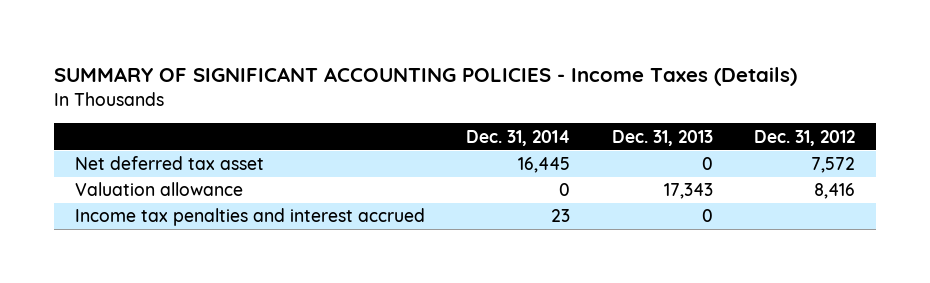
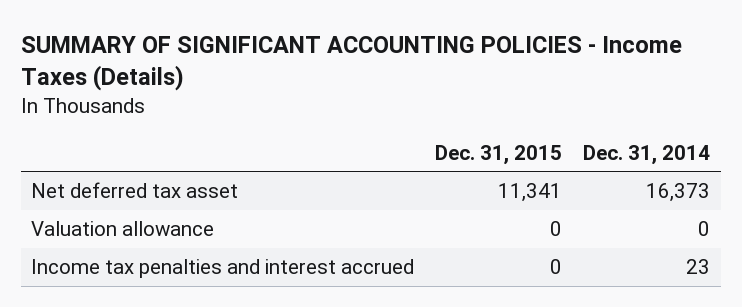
- | Dec. 31, 2014 | Dec. 31, 2013 | Dec. 31, 2012
+ | Dec. 31, 2015 | Dec. 31, 2014
- Net deferred tax asset | 16,445 | 0 | 7,572
+ Net deferred tax asset | 11,341 | 16,373

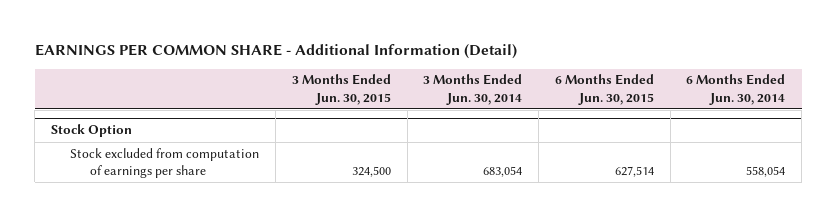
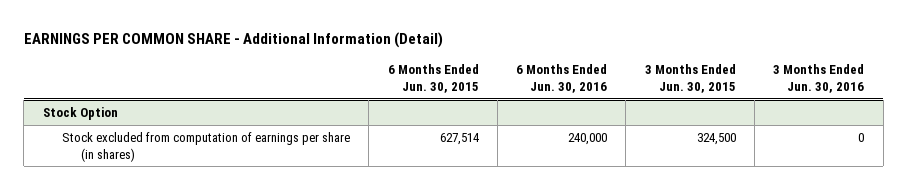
- | 3 Months Ended Jun. 30, 2015 | 3 Months Ended Jun. 30, 2014 | 6 Months Ended Jun. 30, 2015 | 6 Months Ended Jun. 30, 2014
+ | 6 Months Ended Jun. 30, 2015 | 6 Months Ended Jun. 30, 2016 | 3 Months Ended Jun. 30, 2015 | 3 Months Ended Jun. 30, 2016
@ Stock Option
- Stock excluded from computation of earnings per share | 324,500 | 683,054 | 627,514 | 558,054
+ Stock excluded from computation of earnings per share (in shares) | 627,514 | 240,000 | 324,500 | 0

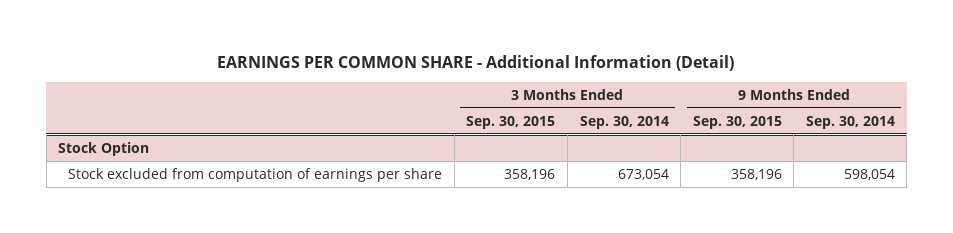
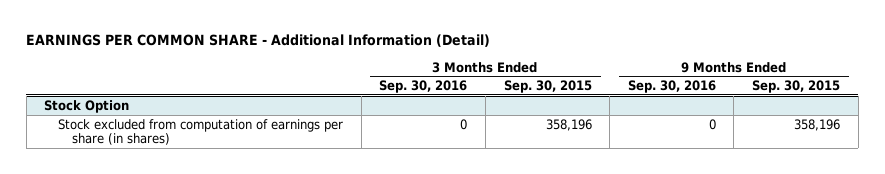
- | 3 Months Ended Sep. 30, 2015 | 3 Months Ended Sep. 30, 2014 | 9 Months Ended Sep. 30, 2015 | 9 Months Ended Sep. 30, 2014
+ | 3 Months Ended Sep. 30, 2016 | 3 Months Ended Sep. 30, 2015 | 9 Months Ended Sep. 30, 2016 | 9 Months Ended Sep. 30, 2015
@ Stock Option
- Stock excluded from computation of earnings per share | 358,196 | 673,054 | 358,196 | 598,054
+ Stock excluded from computation of earnings per share (in shares) | 0 | 358,196 | 0 | 358,196

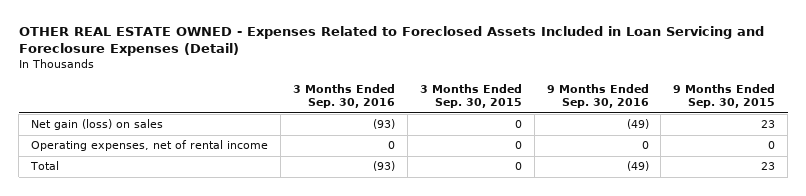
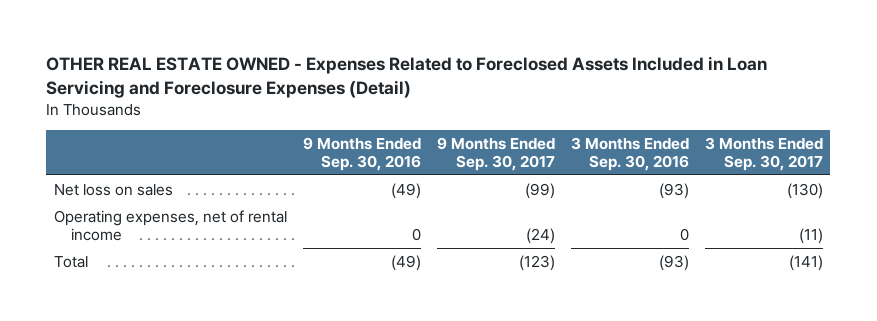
- | 3 Months Ended Sep. 30, 2016 | 3 Months Ended Sep. 30, 2015 | 9 Months Ended Sep. 30, 2016 | 9 Months Ended Sep. 30, 2015
+ | 9 Months Ended Sep. 30, 2016 | 9 Months Ended Sep. 30, 2017 | 3 Months Ended Sep. 30, 2016 | 3 Months Ended Sep. 30, 2017
- Net gain (loss) on sales | (93) | 0 | (49) | 23
+ Net loss on sales | (49) | (99) | (93) | (130)

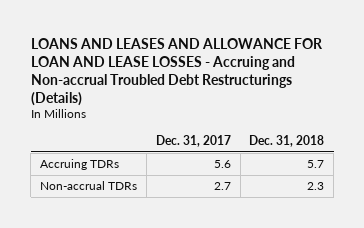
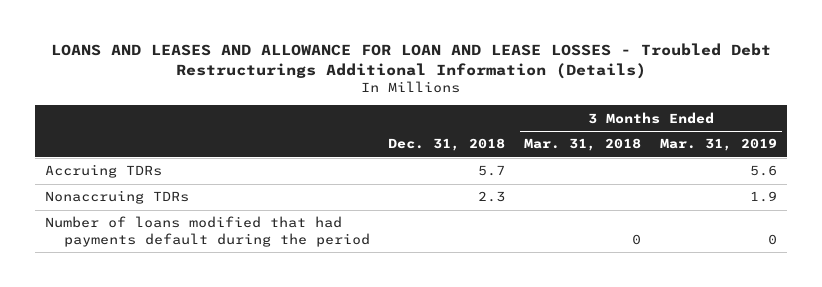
- LOANS AND LEASES AND ALLOWANCE FOR LOAN AND LEASE LOSSES - Accruing and Non-accrual Troubled Debt Restructurings (Details)
+ LOANS AND LEASES AND ALLOWANCE FOR LOAN AND LEASE LOSSES - Troubled Debt Restructurings Additional Information (Details)
- | Dec. 31, 2017 | Dec. 31, 2018
+ | Dec. 31, 2018 | 3 Months Ended Mar. 31, 2018 | 3 Months Ended Mar. 31, 2019
- Non-accrual TDRs | 2.7 | 2.3
+ Nonaccruing TDRs | 2.3 | | 1.9
+ Number of loans modified that had payments default during the period | | 0 | 0

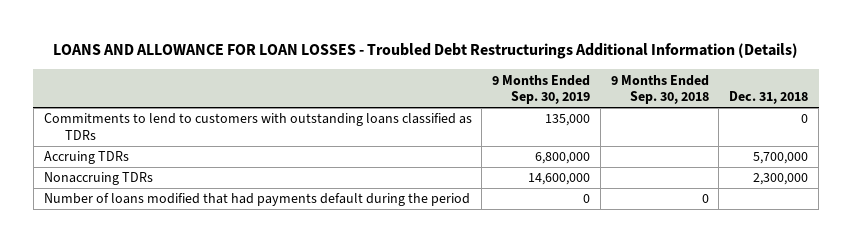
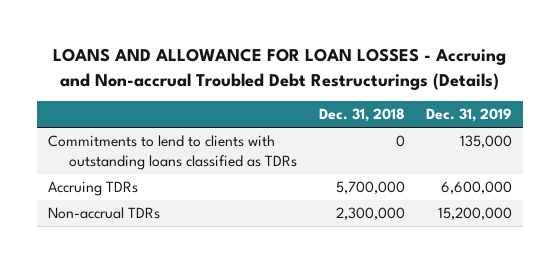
- LOANS AND ALLOWANCE FOR LOAN LOSSES - Troubled Debt Restructurings Additional Information (Details)
+ LOANS AND ALLOWANCE FOR LOAN LOSSES - Accruing and Non-accrual Troubled Debt Restructurings (Details)
- | 9 Months Ended Sep. 30, 2019 | 9 Months Ended Sep. 30, 2018 | Dec. 31, 2018
+ | Dec. 31, 2018 | Dec. 31, 2019
- Commitments to lend to customers with outstanding loans classified as TDRs | 135,000 | | 0
+ Commitments to lend to clients with outstanding loans classified as TDRs | 0 | 135,000
- Nonaccruing TDRs | 14,600,000 | | 2,300,000
- Number of loans modified that had payments default during the period | 0 | 0 |
+ Non-accrual TDRs | 2,300,000 | 15,200,000

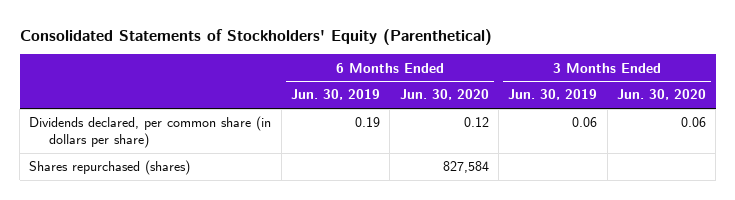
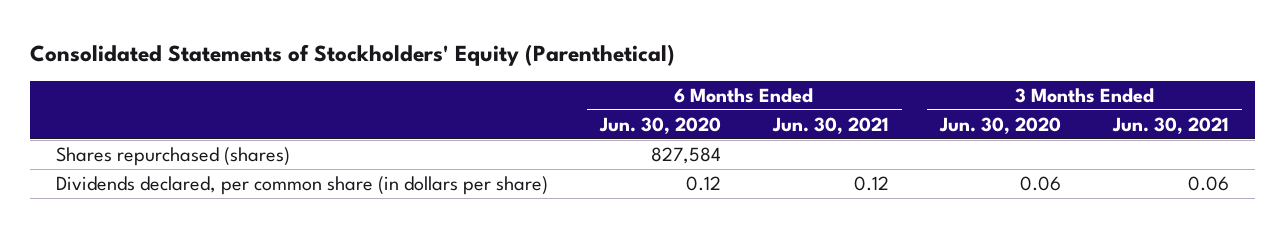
- | 6 Months Ended Jun. 30, 2019 | 6 Months Ended Jun. 30, 2020 | 3 Months Ended Jun. 30, 2019 | 3 Months Ended Jun. 30, 2020
+ | 6 Months Ended Jun. 30, 2020 | 6 Months Ended Jun. 30, 2021 | 3 Months Ended Jun. 30, 2020 | 3 Months Ended Jun. 30, 2021
moved down: Dividends declared, per common share (in dollars per share) | 0.12 | 0.12 | 0.06 | 0.06

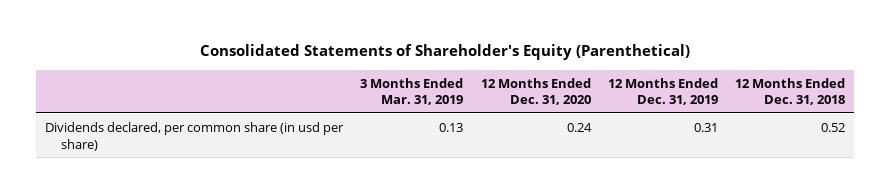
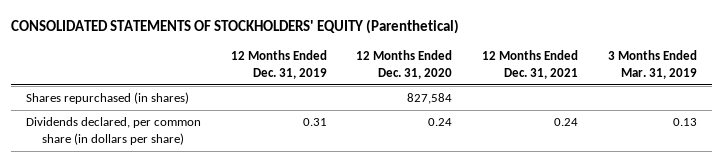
- Consolidated Statements of Shareholder's Equity (Parenthetical)
+ CONSOLIDATED STATEMENTS OF STOCKHOLDERS' EQUITY (Parenthetical)
- | 3 Months Ended Mar. 31, 2019 | 12 Months Ended Dec. 31, 2020 | 12 Months Ended Dec. 31, 2019 | 12 Months Ended Dec. 31, 2018
+ | 12 Months Ended Dec. 31, 2019 | 12 Months Ended Dec. 31, 2020 | 12 Months Ended Dec. 31, 2021 | 3 Months Ended Mar. 31, 2019
- Dividends declared, per common share (in usd per share) | 0.13 | 0.24 | 0.31 | 0.52
+ Shares repurchased (in shares) | | 827,584 | |
+ Dividends declared, per common share (in dollars per share) | 0.31 | 0.24 | 0.24 | 0.13

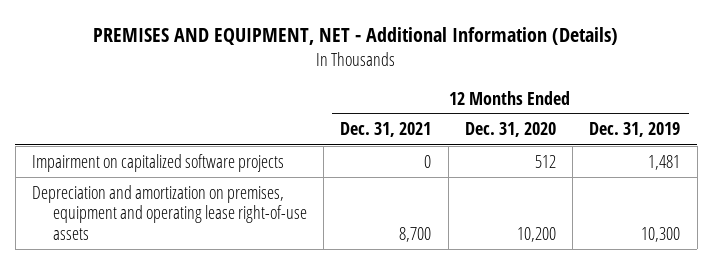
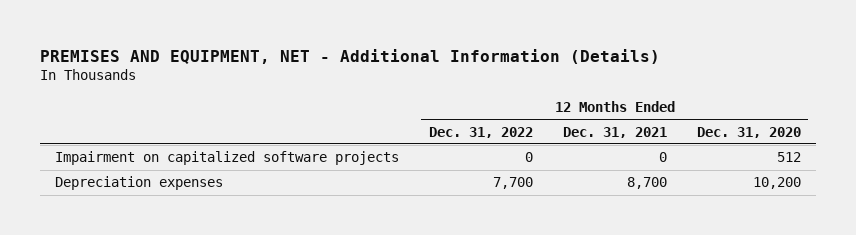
- | 12 Months Ended Dec. 31, 2021 | 12 Months Ended Dec. 31, 2020 | 12 Months Ended Dec. 31, 2019
+ | 12 Months Ended Dec. 31, 2022 | 12 Months Ended Dec. 31, 2021 | 12 Months Ended Dec. 31, 2020
- Depreciation and amortization on premises, equipment and operating lease right-of-use assets | 8,700 | 10,200 | 10,300
+ Depreciation expenses | 7,700 | 8,700 | 10,200

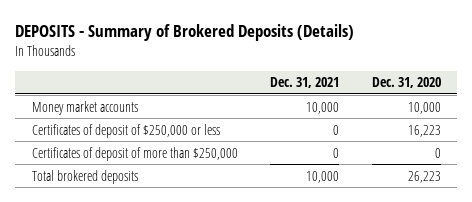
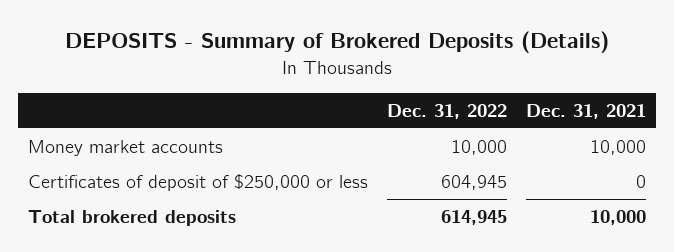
- | Dec. 31, 2021 | Dec. 31, 2020
+ | Dec. 31, 2022 | Dec. 31, 2021
- Certificates of deposit of more than $250,000 | 0 | 0

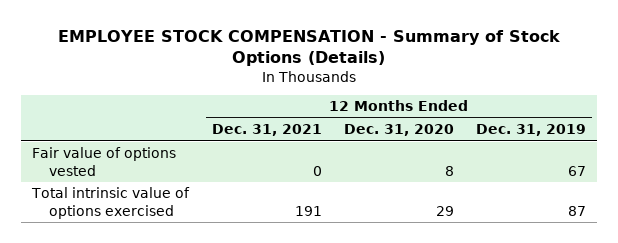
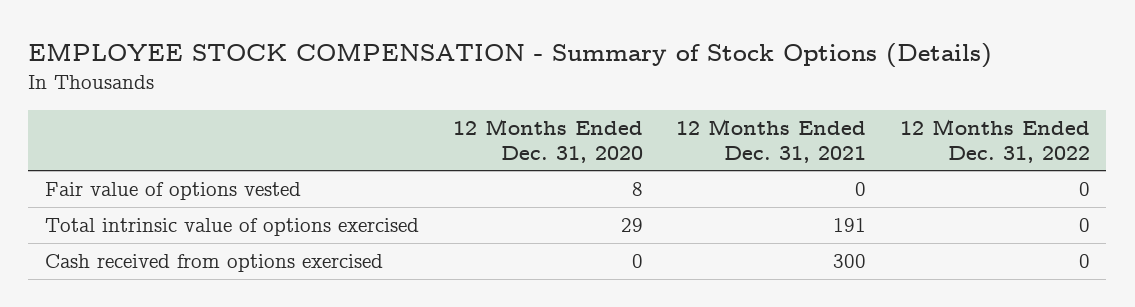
- | 12 Months Ended Dec. 31, 2021 | 12 Months Ended Dec. 31, 2020 | 12 Months Ended Dec. 31, 2019
+ | 12 Months Ended Dec. 31, 2020 | 12 Months Ended Dec. 31, 2021 | 12 Months Ended Dec. 31, 2022
+ Cash received from options exercised | 0 | 300 | 0

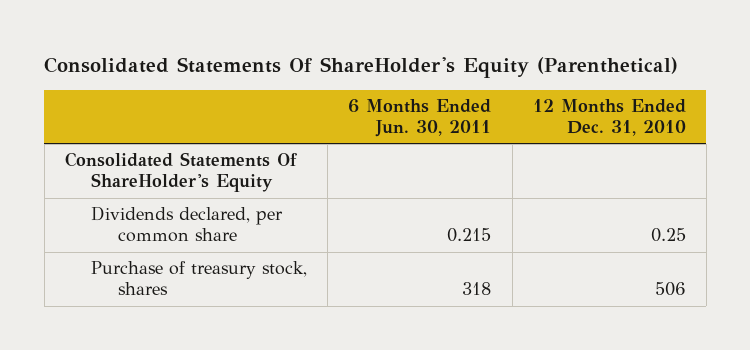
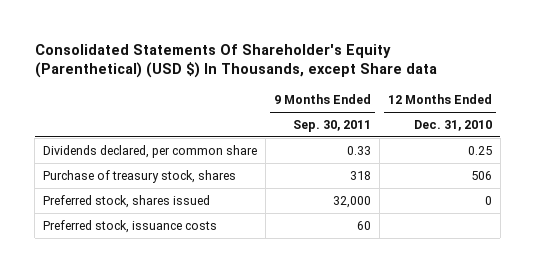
- Consolidated Statements Of ShareHolder's Equity (Parenthetical)
+ Consolidated Statements Of Shareholder's Equity (Parenthetical) (USD $) In Thousands, except Share data
- | 6 Months Ended Jun. 30, 2011 | 12 Months Ended Dec. 31, 2010
+ | 9 Months Ended Sep. 30, 2011 | 12 Months Ended Dec. 31, 2010
- Consolidated Statements Of ShareHolder's Equity
+ Preferred stock, shares issued | 32,000 | 0
+ Preferred stock, issuance costs | 60 |

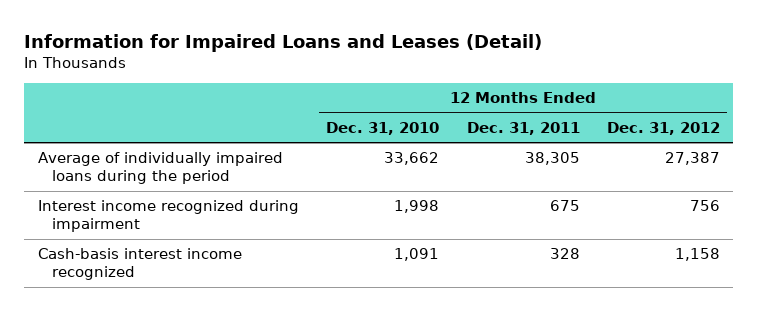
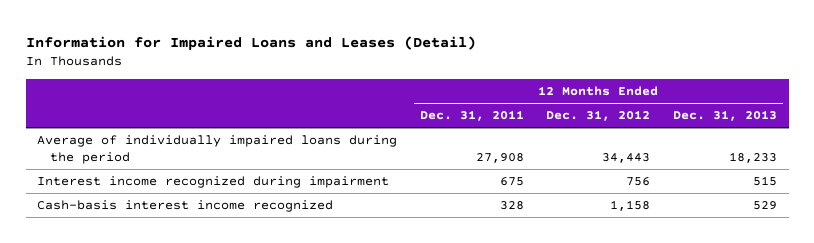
- | 12 Months Ended Dec. 31, 2010 | 12 Months Ended Dec. 31, 2011 | 12 Months Ended Dec. 31, 2012
+ | 12 Months Ended Dec. 31, 2011 | 12 Months Ended Dec. 31, 2012 | 12 Months Ended Dec. 31, 2013
- Average of individually impaired loans during the period | 33,662 | 38,305 | 27,387
+ Average of individually impaired loans during the period | 27,908 | 34,443 | 18,233

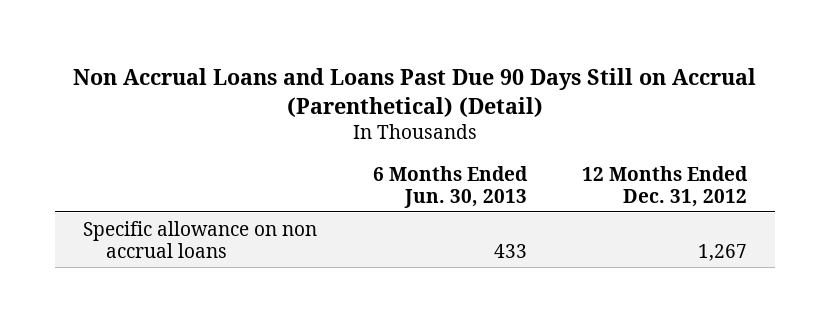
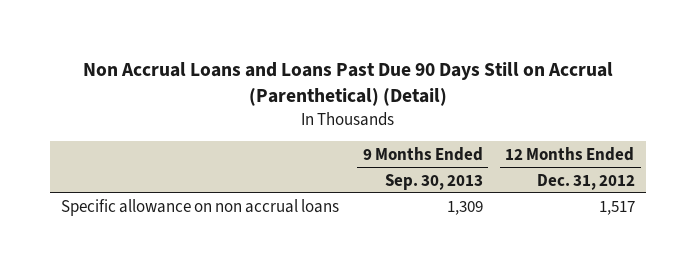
- | 6 Months Ended Jun. 30, 2013 | 12 Months Ended Dec. 31, 2012
+ | 9 Months Ended Sep. 30, 2013 | 12 Months Ended Dec. 31, 2012
- Specific allowance on non accrual loans | 433 | 1,267
+ Specific allowance on non accrual loans | 1,309 | 1,517

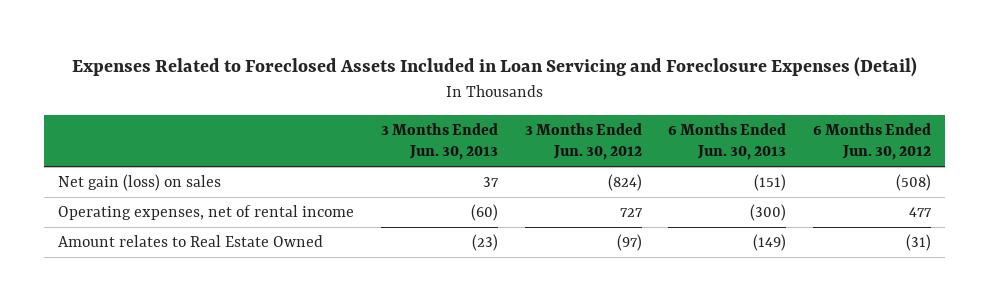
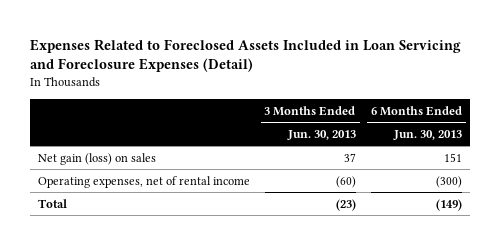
- | 3 Months Ended Jun. 30, 2013 | 3 Months Ended Jun. 30, 2012 | 6 Months Ended Jun. 30, 2013 | 6 Months Ended Jun. 30, 2012
+ | 3 Months Ended Jun. 30, 2013 | 6 Months Ended Jun. 30, 2013
- Net gain (loss) on sales | 37 | (824) | (151) | (508)
+ Net gain (loss) on sales | 37 | 151
- Amount relates to Real Estate Owned | (23) | (97) | (149) | (31)
+ Total | (23) | (149)

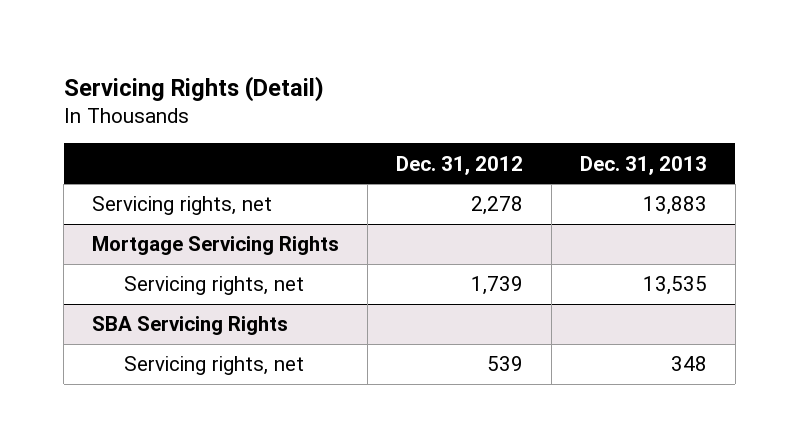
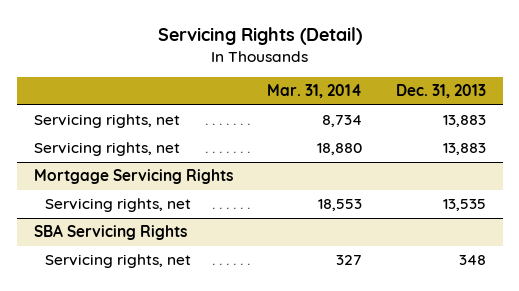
- | Dec. 31, 2012 | Dec. 31, 2013
+ | Mar. 31, 2014 | Dec. 31, 2013
+ Servicing rights, net | 18,880 | 13,883

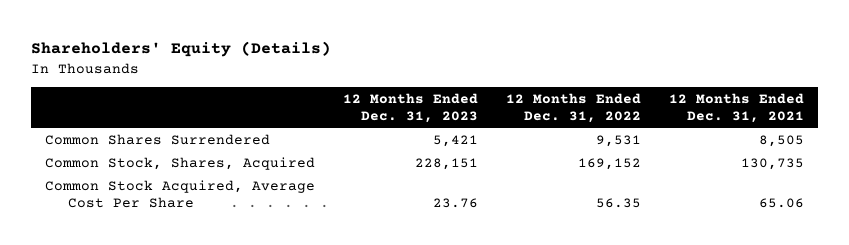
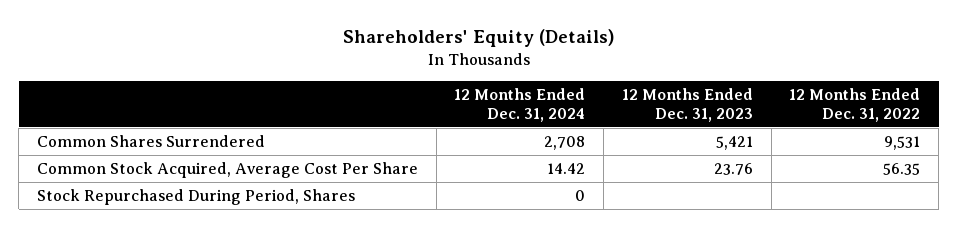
- | 12 Months Ended Dec. 31, 2023 | 12 Months Ended Dec. 31, 2022 | 12 Months Ended Dec. 31, 2021
+ | 12 Months Ended Dec. 31, 2024 | 12 Months Ended Dec. 31, 2023 | 12 Months Ended Dec. 31, 2022
- Common Stock, Shares, Acquired | 228,151 | 169,152 | 130,735
+ Stock Repurchased During Period, Shares | 0 | |

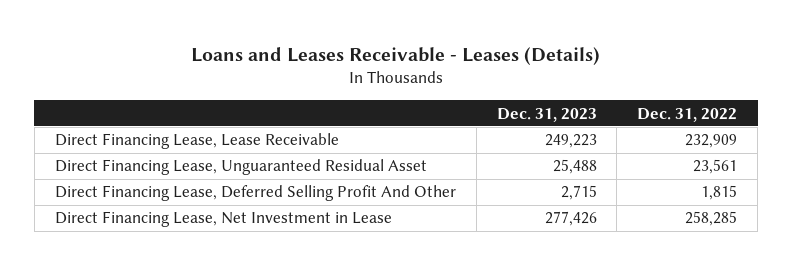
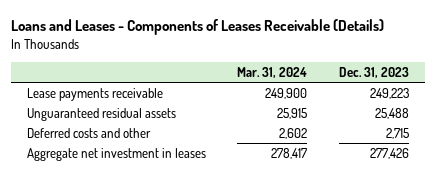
- Loans and Leases Receivable - Leases (Details)
+ Loans and Leases - Components of Leases Receivable (Details)
- | Dec. 31, 2023 | Dec. 31, 2022
+ | Mar. 31, 2024 | Dec. 31, 2023
- Direct Financing Lease, Lease Receivable | 249,223 | 232,909
- Direct Financing Lease, Unguaranteed Residual Asset | 25,488 | 23,561
- Direct Financing Lease, Deferred Selling Profit And Other | 2,715 | 1,815
- Direct Financing Lease, Net Investment in Lease | 277,426 | 258,285
+ Lease payments receivable | 249,900 | 249,223
+ Unguaranteed residual assets | 25,915 | 25,488
+ Deferred costs and other | 2,602 | 2,715
+ Aggregate net investment in leases | 278,417 | 277,426

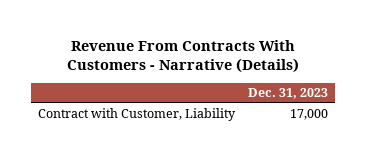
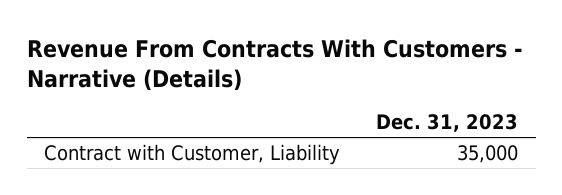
- Contract with Customer, Liability | 17,000
+ Contract with Customer, Liability | 35,000

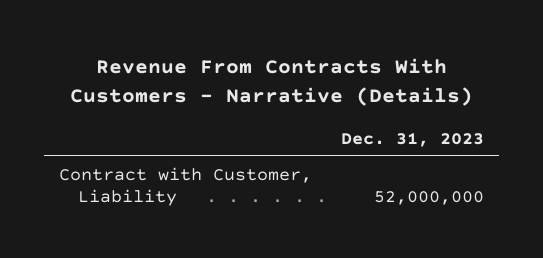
- Contract with Customer, Liability | 35,000
+ Contract with Customer, Liability | 52,000,000

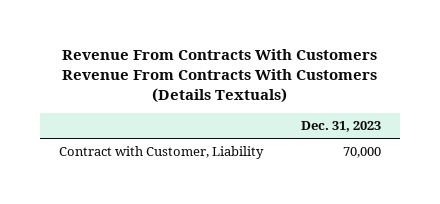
- Revenue From Contracts With Customers - Narrative (Details)
+ Revenue From Contracts With Customers Revenue From Contracts With Customers (Details Textuals)
- Contract with Customer, Liability | 52,000,000
+ Contract with Customer, Liability | 70,000

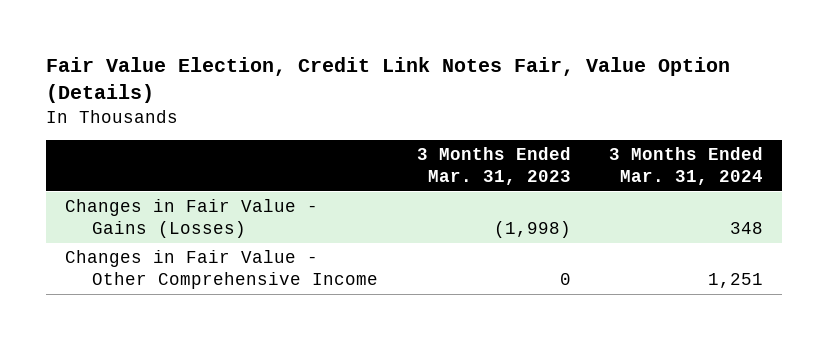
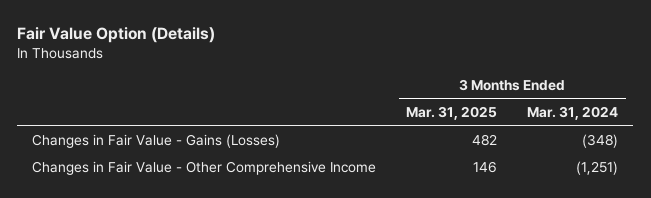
- Fair Value Election, Credit Link Notes Fair, Value Option (Details)
+ Fair Value Option (Details)
- | 3 Months Ended Mar. 31, 2023 | 3 Months Ended Mar. 31, 2024
+ | 3 Months Ended Mar. 31, 2025 | 3 Months Ended Mar. 31, 2024
- Changes in Fair Value - Gains (Losses) | (1,998) | 348
- Changes in Fair Value - Other Comprehensive Income | 0 | 1,251
+ Changes in Fair Value - Gains (Losses) | 482 | (348)
+ Changes in Fair Value - Other Comprehensive Income | 146 | (1,251)

